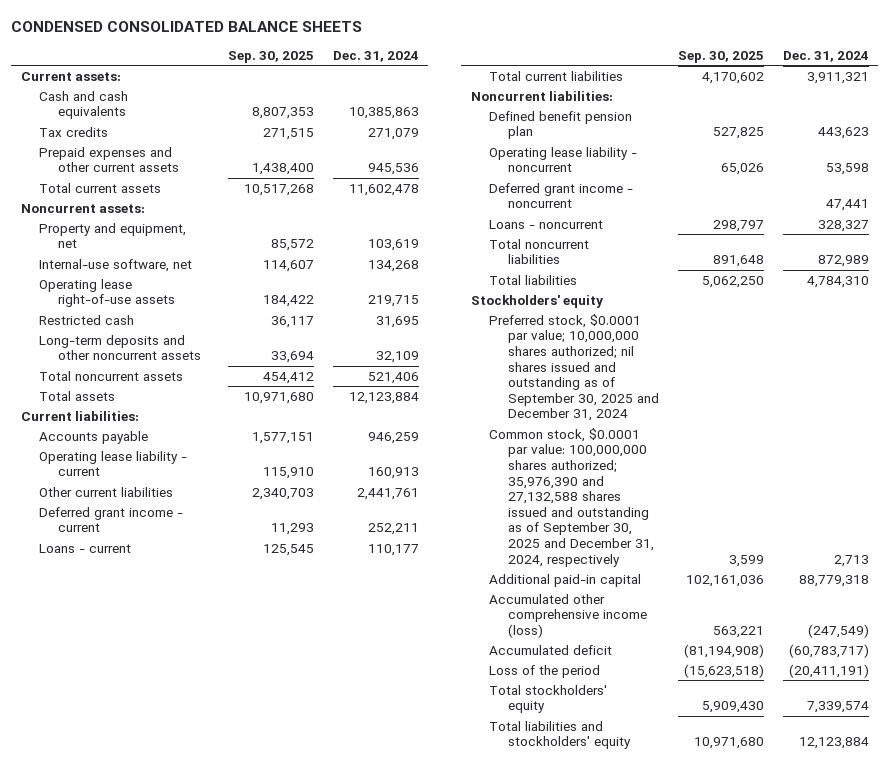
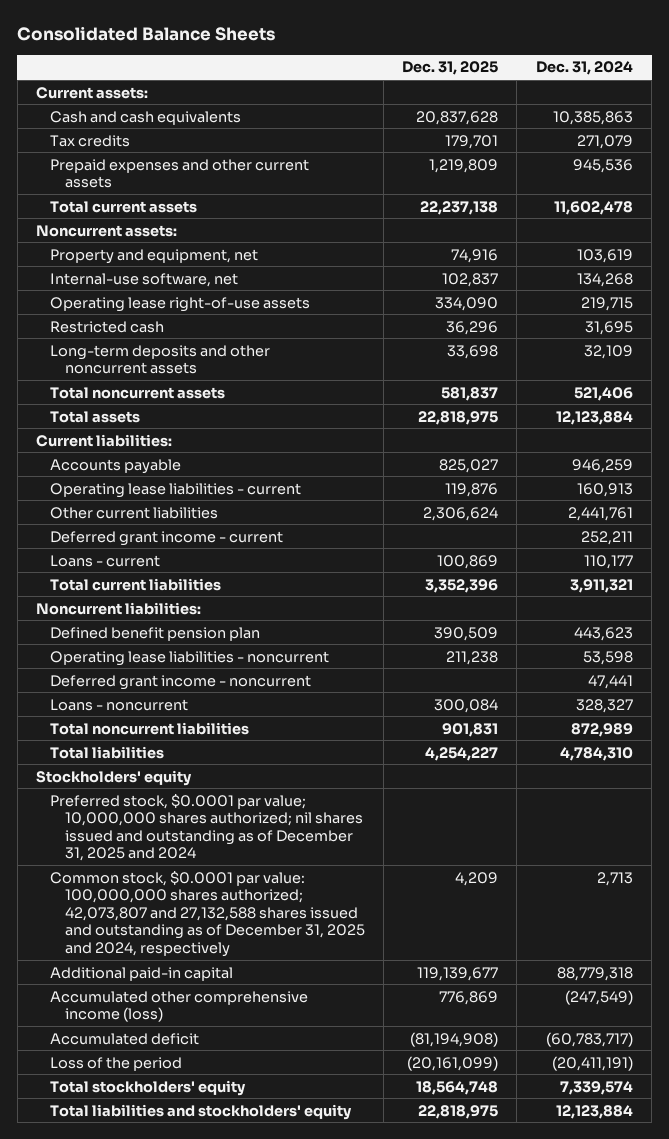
- CONDENSED CONSOLIDATED BALANCE SHEETS
+ Consolidated Balance Sheets
- | Sep. 30, 2025 | Dec. 31, 2024
+ | Dec. 31, 2025 | Dec. 31, 2024
- Operating lease liability - current | 115,910 | 160,913
+ Operating lease liabilities - current | 119,876 | 160,913
- Operating lease liability - noncurrent | 65,026 | 53,598
+ Operating lease liabilities - noncurrent | 211,238 | 53,598
- Preferred stock, $0.0001 par value; 10,000,000 shares authorized; nil shares issued and outstanding as of September 30, 2025 and December 31, 2024
- Common stock, $0.0001 par value: 100,000,000 shares authorized; 35,976,390 and 27,132,588 shares issued and outstanding as of September 30, 2025 and December 31, 2024, respectively | 3,599 | 2,713
+ Preferred stock, $0.0001 par value; 10,000,000 shares authorized; nil shares issued and outstanding as of December 31, 2025 and 2024
+ Common stock, $0.0001 par value: 100,000,000 shares authorized; 42,073,807 and 27,132,588 shares issued and outstanding as of December 31, 2025 and 2024, respectively | 4,209 | 2,713

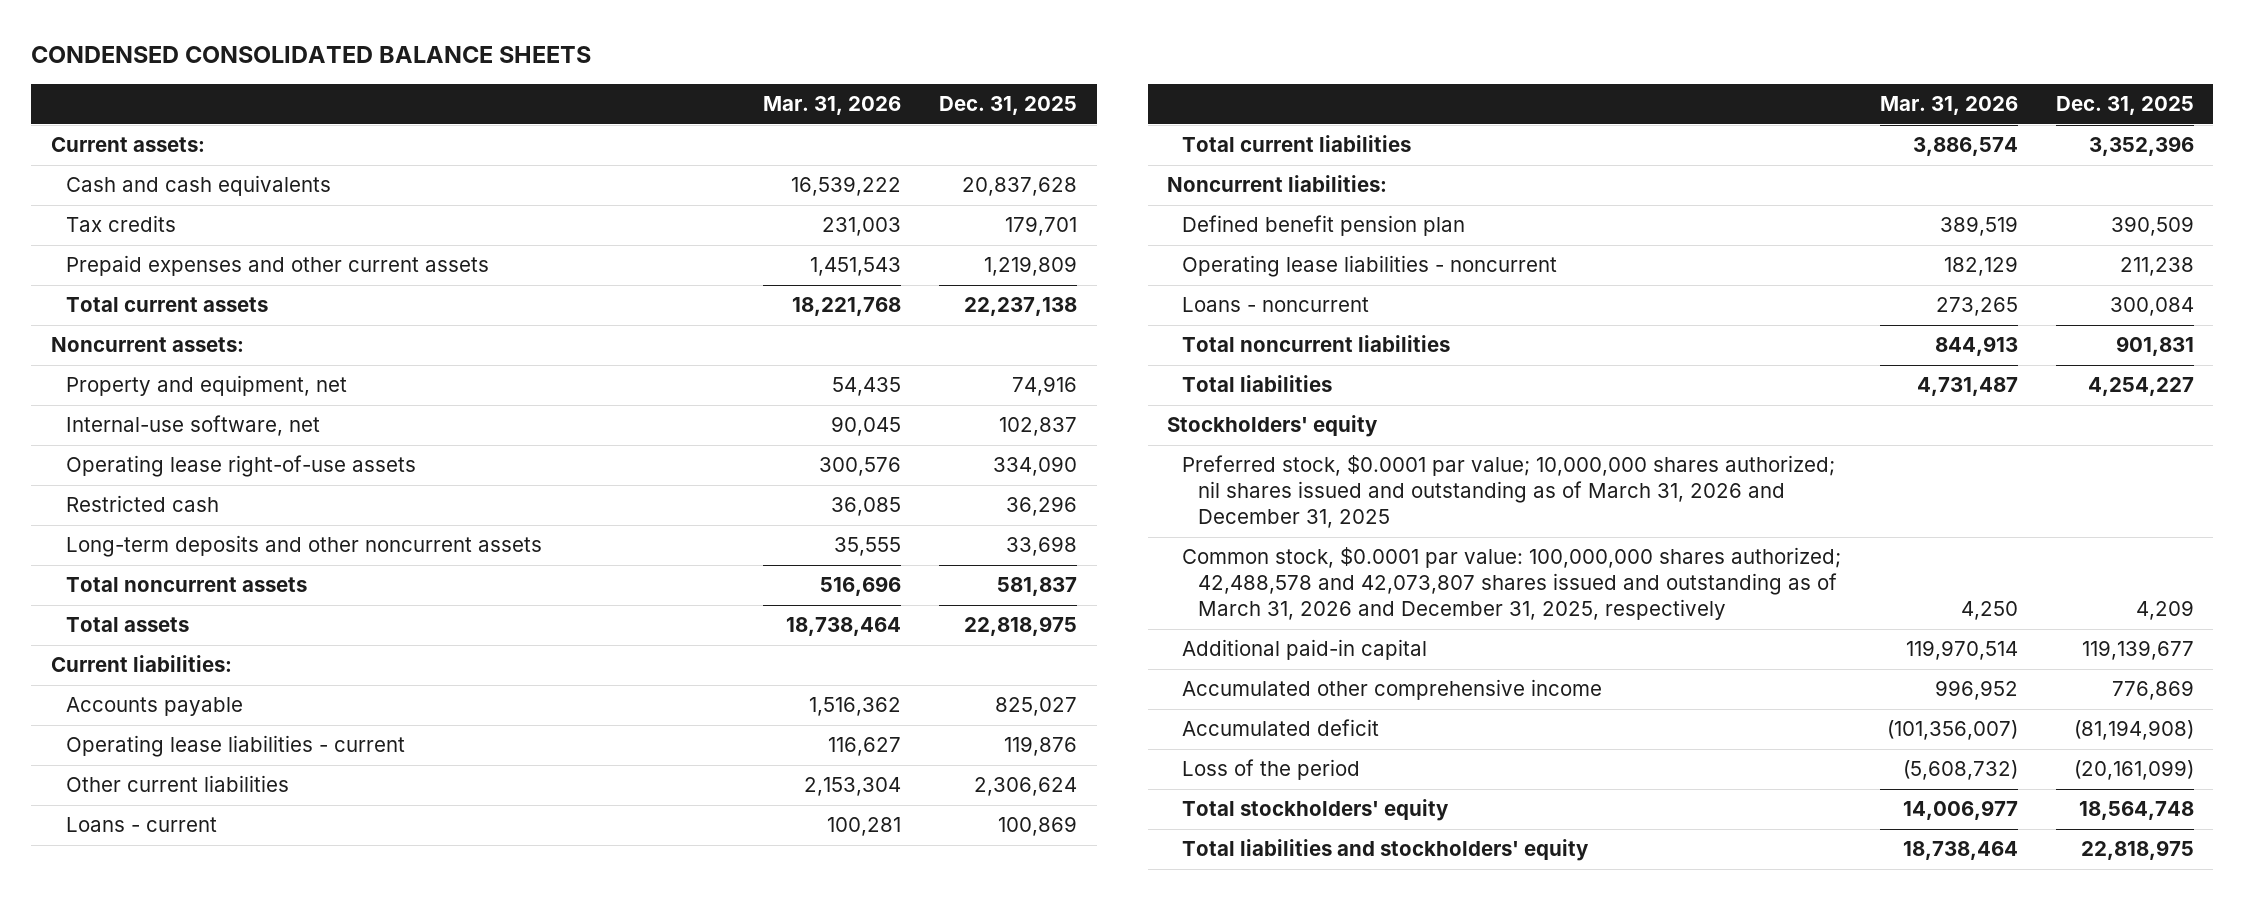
- Consolidated Balance Sheets
+ CONDENSED CONSOLIDATED BALANCE SHEETS
- | Dec. 31, 2025 | Dec. 31, 2024
+ | Mar. 31, 2026 | Dec. 31, 2025
- Deferred grant income - current | | 252,211
- Deferred grant income - noncurrent | | 47,441
- Preferred stock, $0.0001 par value; 10,000,000 shares authorized; nil shares issued and outstanding as of December 31, 2025 and 2024
- Common stock, $0.0001 par value: 100,000,000 shares authorized; 42,073,807 and 27,132,588 shares issued and outstanding as of December 31, 2025 and 2024, respectively | 4,209 | 2,713
+ Preferred stock, $0.0001 par value; 10,000,000 shares authorized; nil shares issued and outstanding as of March 31, 2026 and December 31, 2025
+ Common stock, $0.0001 par value: 100,000,000 shares authorized; 42,488,578 and 42,073,807 shares issued and outstanding as of March 31, 2026 and December 31, 2025, respectively | 4,250 | 4,209
- Accumulated other comprehensive income (loss) | 776,869 | (247,549)
+ Accumulated other comprehensive income | 996,952 | 776,869

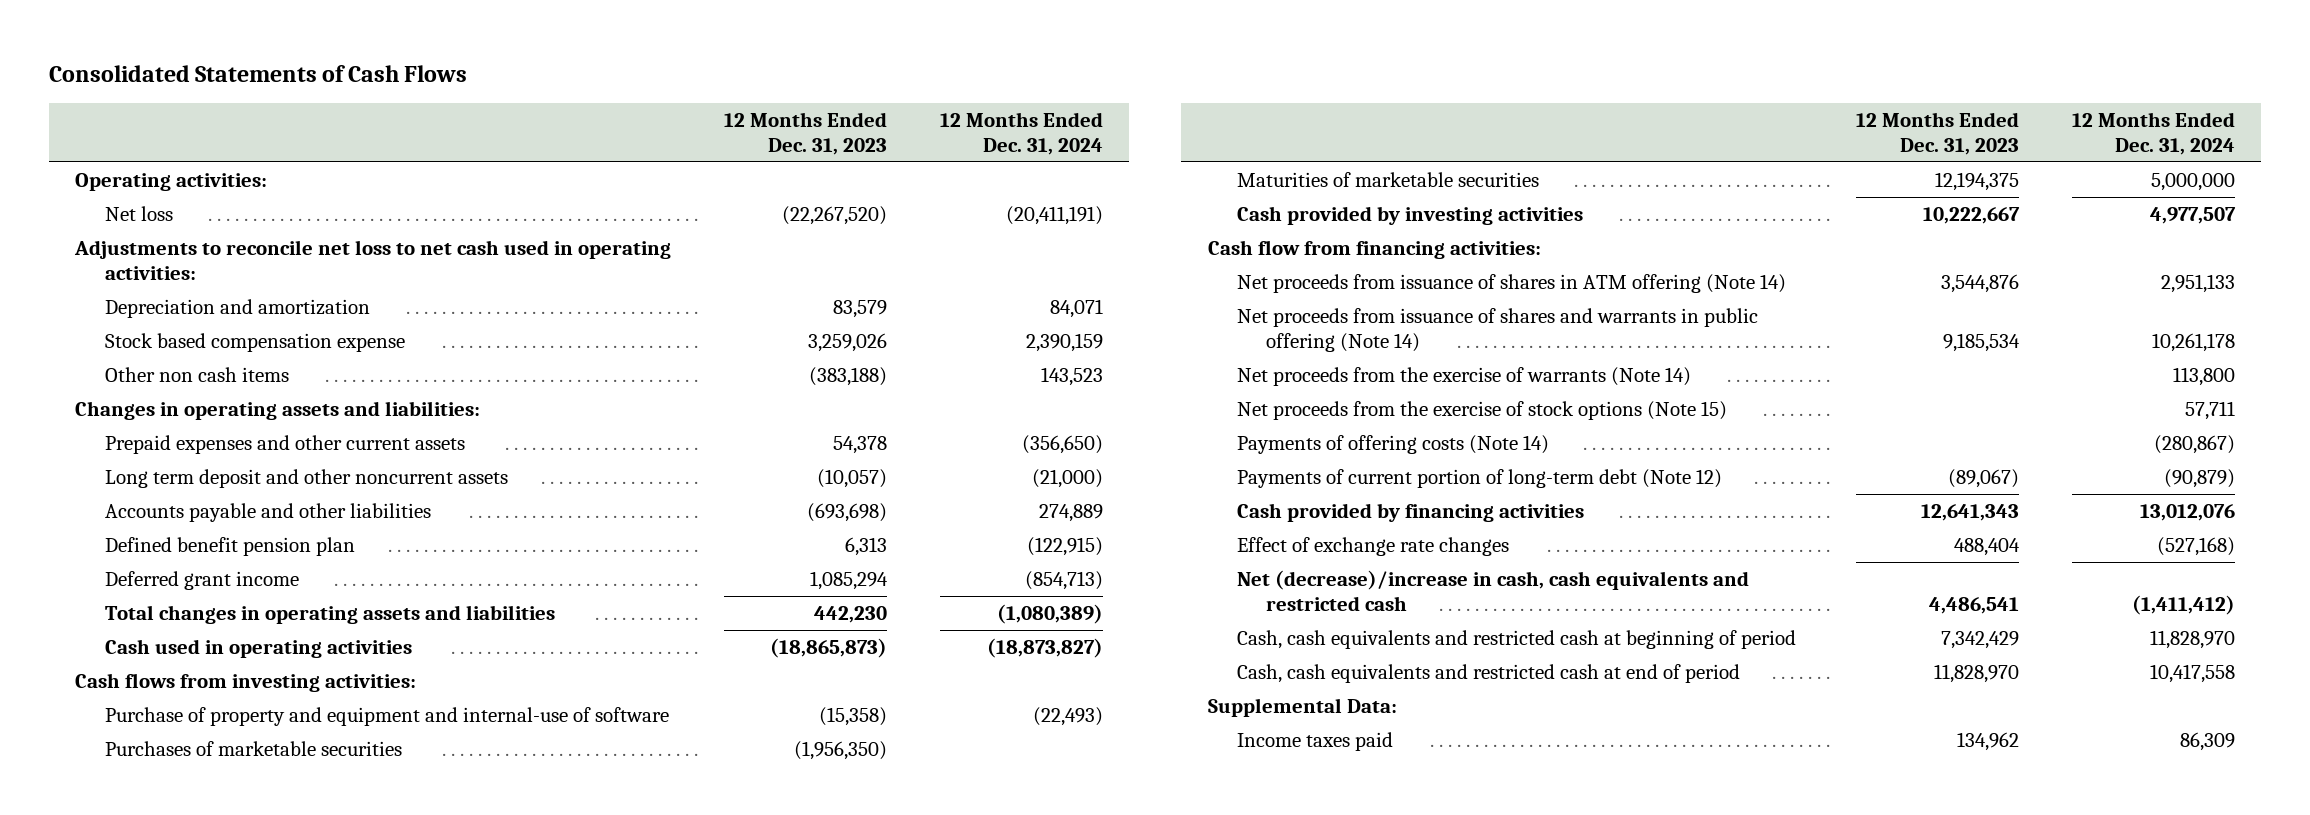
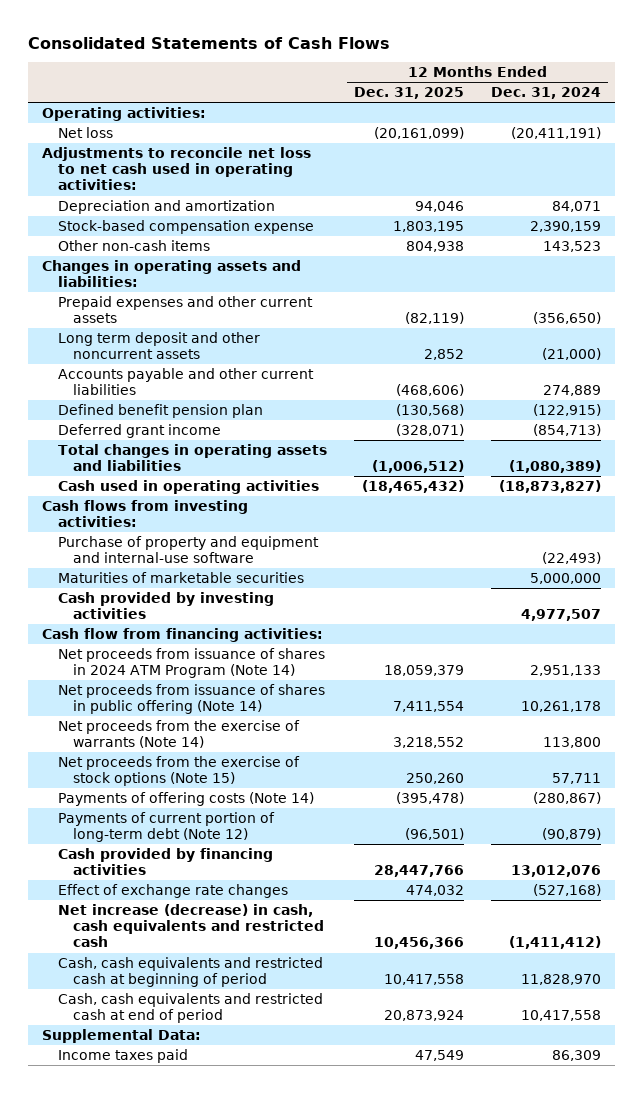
- | 12 Months Ended Dec. 31, 2023 | 12 Months Ended Dec. 31, 2024
+ | 12 Months Ended Dec. 31, 2025 | 12 Months Ended Dec. 31, 2024
- Stock based compensation expense | 3,259,026 | 2,390,159
- Other non cash items | (383,188) | 143,523
+ Stock-based compensation expense | 1,803,195 | 2,390,159
+ Other non-cash items | 804,938 | 143,523
- Accounts payable and other liabilities | (693,698) | 274,889
+ Accounts payable and other current liabilities | (468,606) | 274,889
- Purchase of property and equipment and internal-use of software | (15,358) | (22,493)
- Purchases of marketable securities | (1,956,350) |
+ Purchase of property and equipment and internal-use software | | (22,493)
- Net proceeds from issuance of shares in ATM offering (Note 14) | 3,544,876 | 2,951,133
- Net proceeds from issuance of shares and warrants in public offering (Note 14) | 9,185,534 | 10,261,178
+ Net proceeds from issuance of shares in 2024 ATM Program (Note 14) | 18,059,379 | 2,951,133
+ Net proceeds from issuance of shares in public offering (Note 14) | 7,411,554 | 10,261,178
- Net (decrease)/increase in cash, cash equivalents and restricted cash | 4,486,541 | (1,411,412)
+ Net increase (decrease) in cash, cash equivalents and restricted cash | 10,456,366 | (1,411,412)

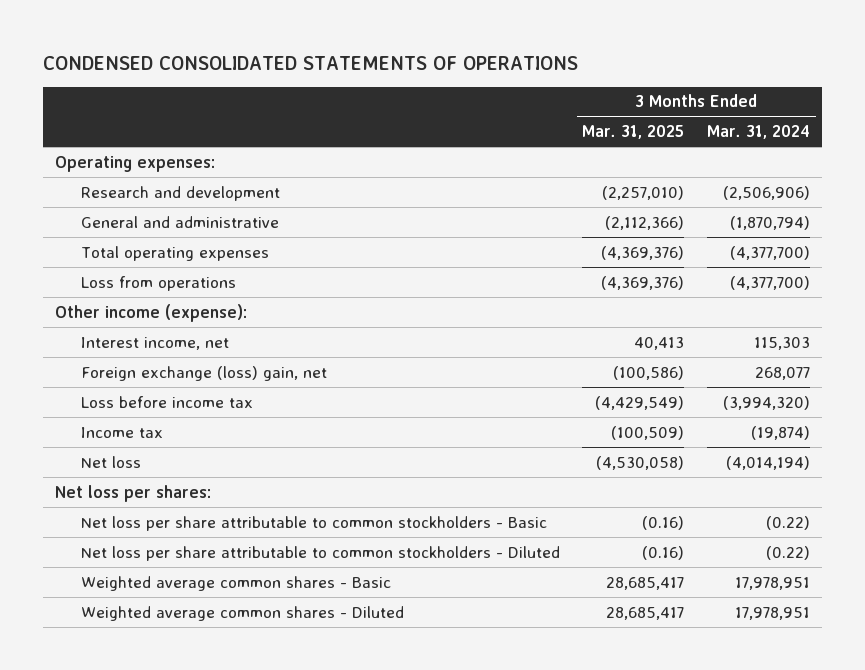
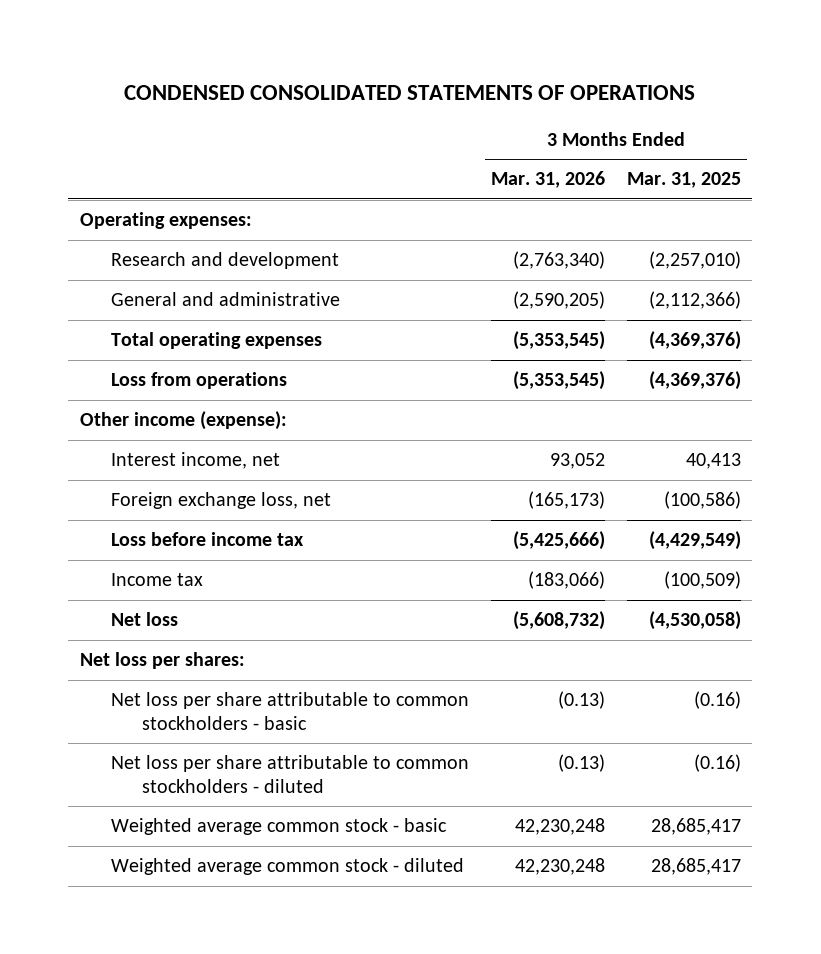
- | 3 Months Ended Mar. 31, 2025 | 3 Months Ended Mar. 31, 2024
+ | 3 Months Ended Mar. 31, 2026 | 3 Months Ended Mar. 31, 2025
- Foreign exchange (loss) gain, net | (100,586) | 268,077
+ Foreign exchange loss, net | (165,173) | (100,586)
- Net loss per share attributable to common stockholders - Basic | (0.16) | (0.22)
- Net loss per share attributable to common stockholders - Diluted | (0.16) | (0.22)
- Weighted average common shares - Basic | 28,685,417 | 17,978,951
- Weighted average common shares - Diluted | 28,685,417 | 17,978,951
+ Net loss per share attributable to common stockholders - basic | (0.13) | (0.16)
+ Net loss per share attributable to common stockholders - diluted | (0.13) | (0.16)
+ Weighted average common stock - basic | 42,230,248 | 28,685,417
+ Weighted average common stock - diluted | 42,230,248 | 28,685,417

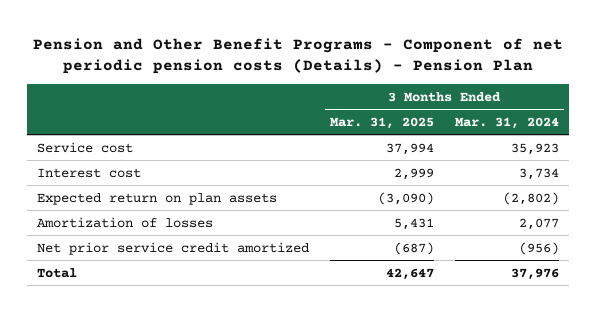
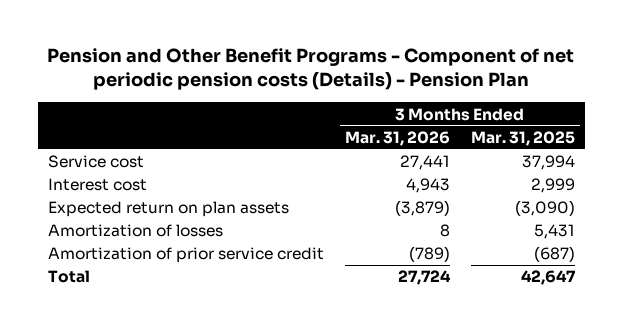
- | 3 Months Ended Mar. 31, 2025 | 3 Months Ended Mar. 31, 2024
+ | 3 Months Ended Mar. 31, 2026 | 3 Months Ended Mar. 31, 2025
- Net prior service credit amortized | (687) | (956)
+ Amortization of prior service credit | (789) | (687)

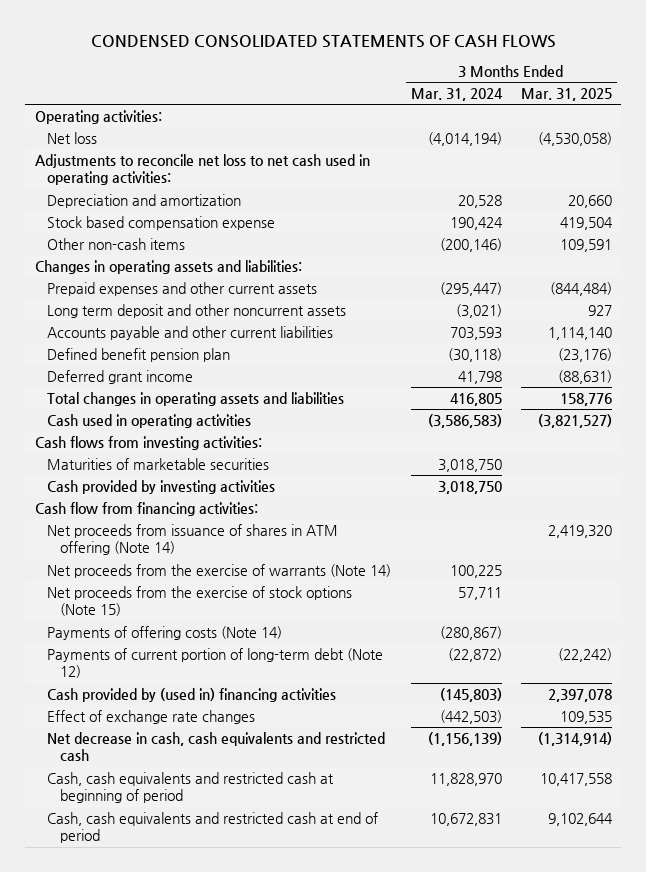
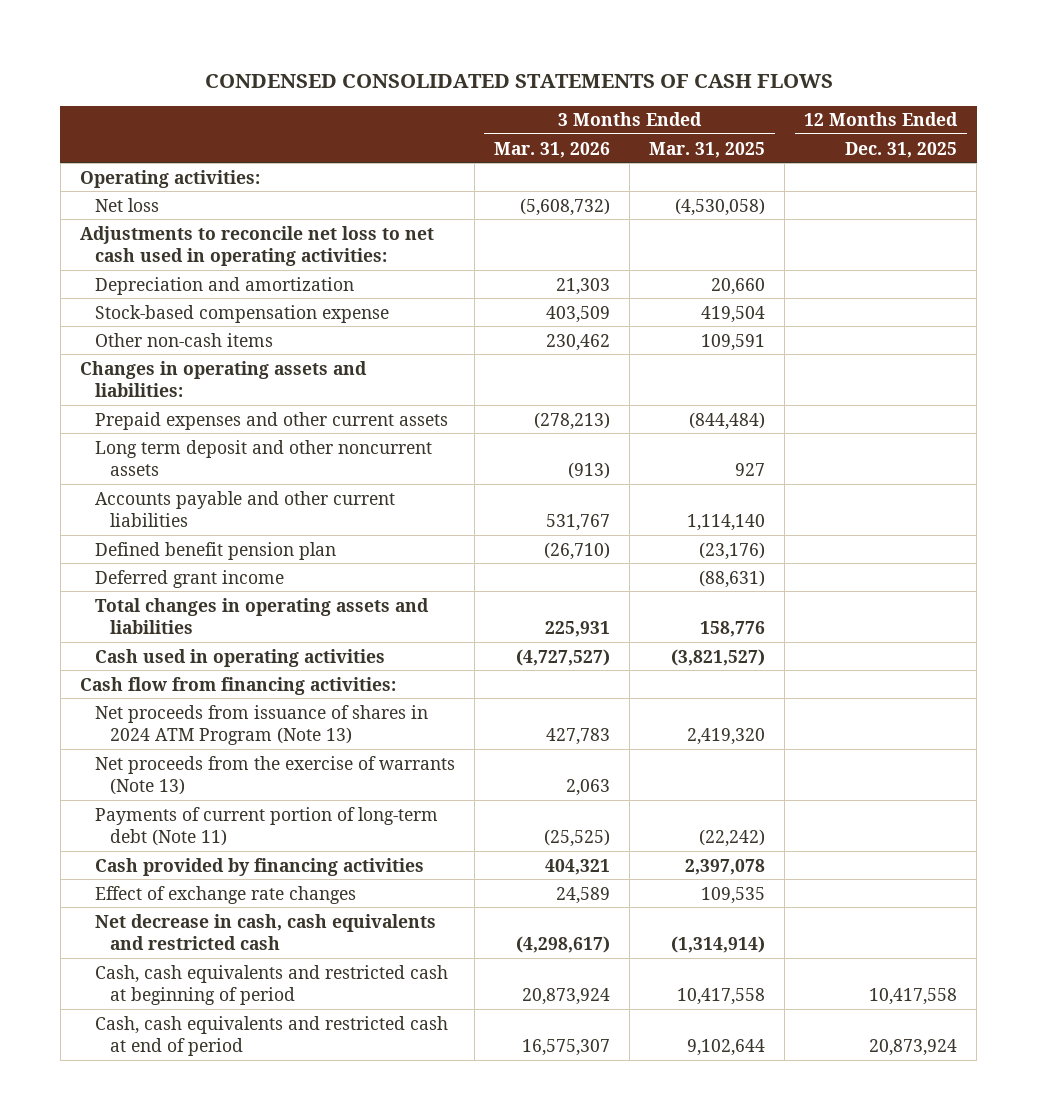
- | 3 Months Ended Mar. 31, 2024 | 3 Months Ended Mar. 31, 2025
+ | 3 Months Ended Mar. 31, 2026 | 3 Months Ended Mar. 31, 2025 | 12 Months Ended Dec. 31, 2025
- Stock based compensation expense | 190,424 | 419,504
+ Stock-based compensation expense | 403,509 | 419,504 |
- Cash flows from investing activities:
- Maturities of marketable securities | 3,018,750 |
- Cash provided by investing activities | 3,018,750 |
- Net proceeds from issuance of shares in ATM offering (Note 14) | | 2,419,320
- Net proceeds from the exercise of warrants (Note 14) | 100,225 |
- Net proceeds from the exercise of stock options (Note 15) | 57,711 |
- Payments of offering costs (Note 14) | (280,867) |
- Payments of current portion of long-term debt (Note 12) | (22,872) | (22,242)
- Cash provided by (used in) financing activities | (145,803) | 2,397,078
+ Net proceeds from issuance of shares in 2024 ATM Program (Note 13) | 427,783 | 2,419,320 |
+ Net proceeds from the exercise of warrants (Note 13) | 2,063 | |
+ Payments of current portion of long-term debt (Note 11) | (25,525) | (22,242) |
+ Cash provided by financing activities | 404,321 | 2,397,078 |

